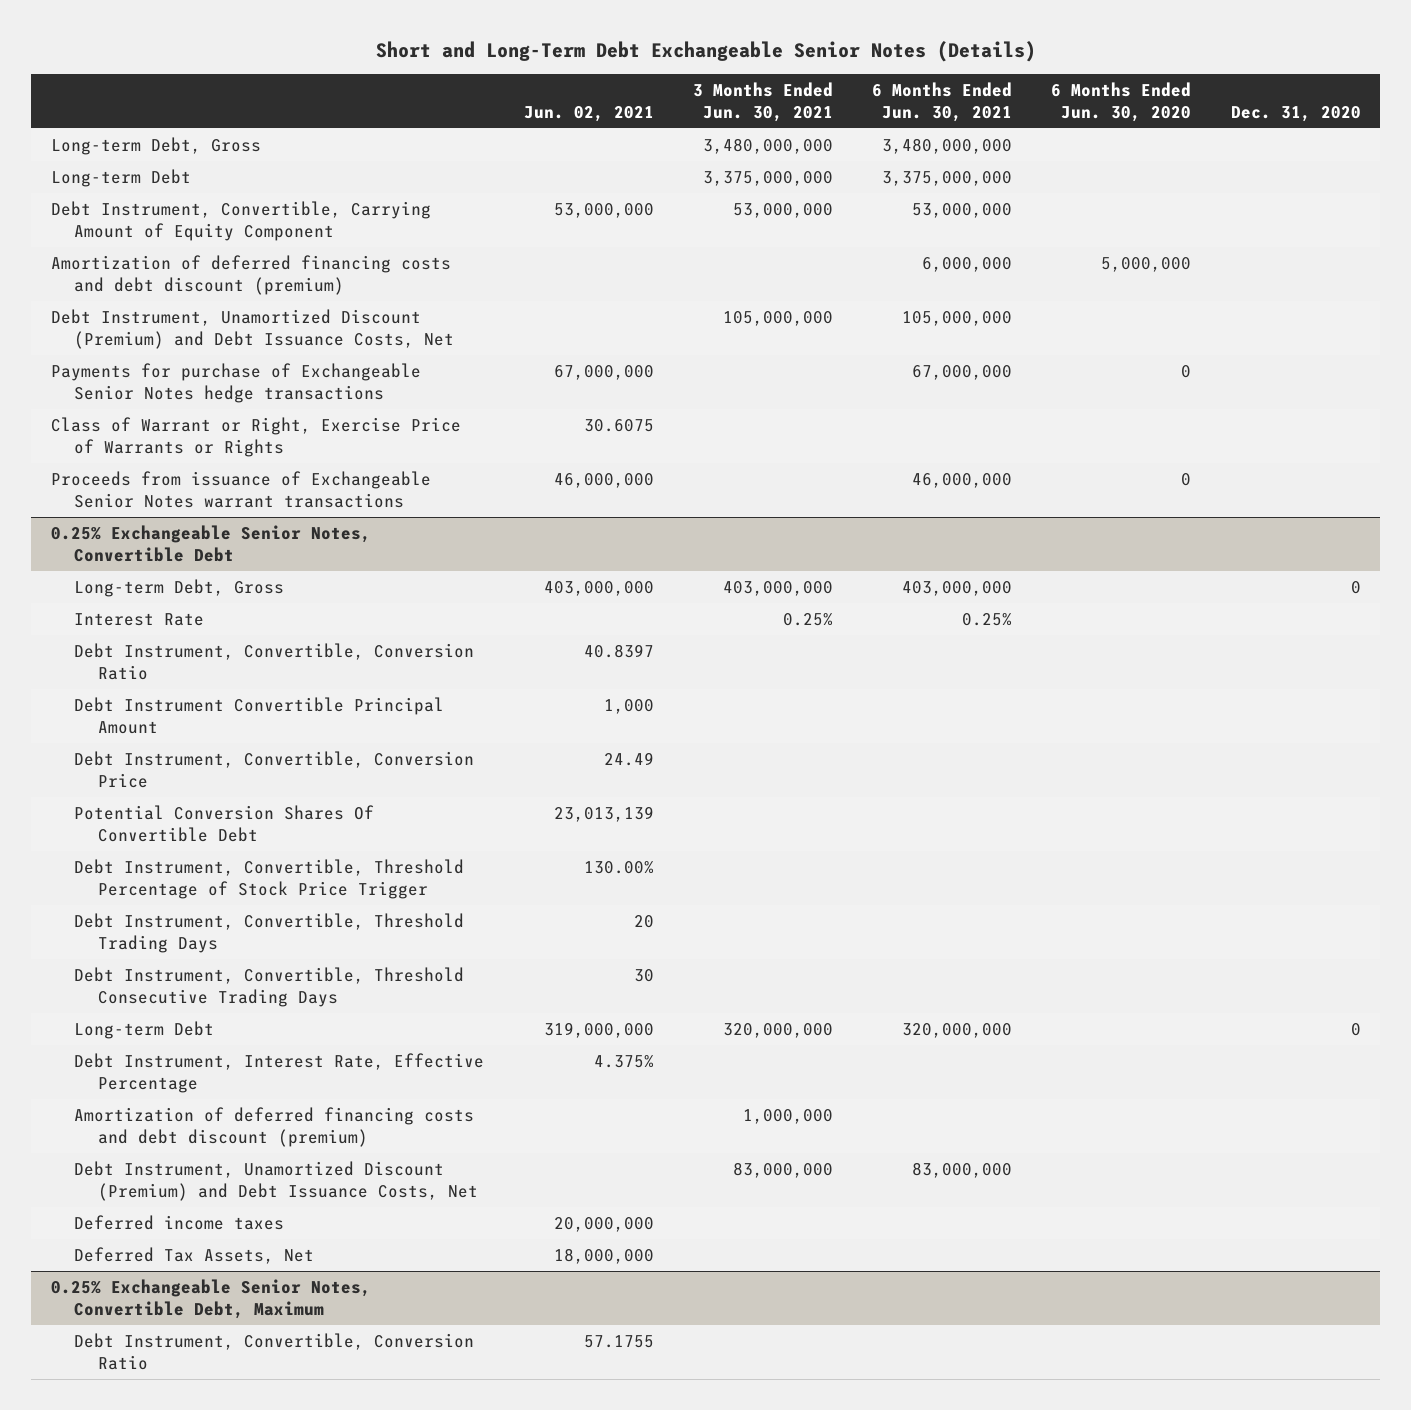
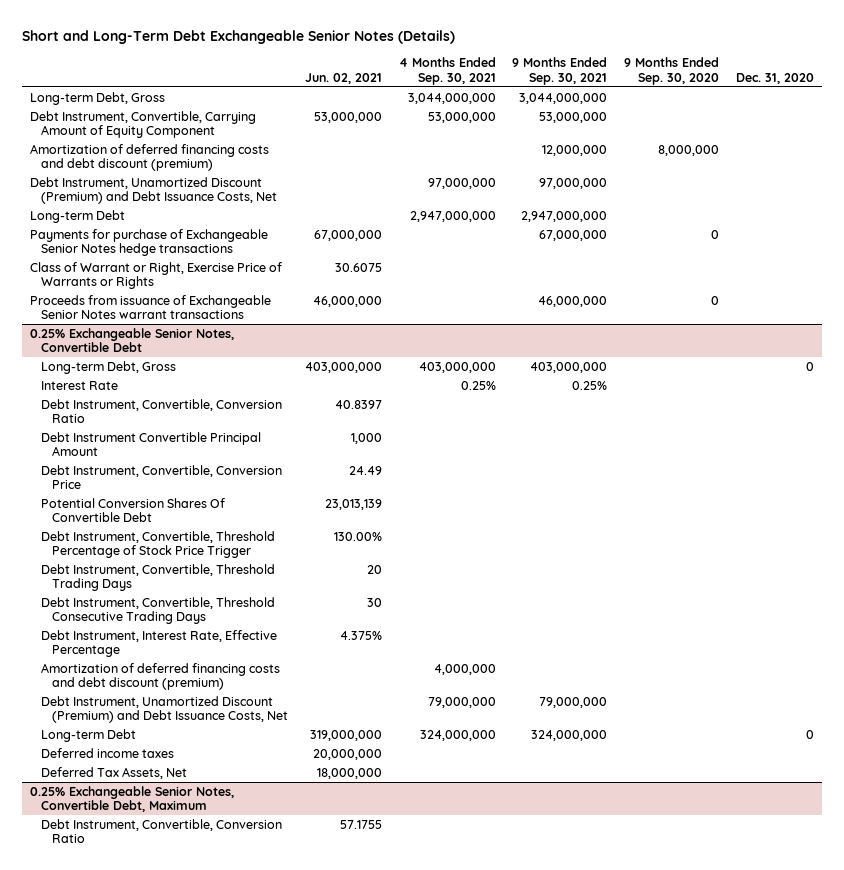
- | Jun. 02, 2021 | 3 Months Ended Jun. 30, 2021 | 6 Months Ended Jun. 30, 2021 | 6 Months Ended Jun. 30, 2020 | Dec. 31, 2020
+ | Jun. 02, 2021 | 4 Months Ended Sep. 30, 2021 | 9 Months Ended Sep. 30, 2021 | 9 Months Ended Sep. 30, 2020 | Dec. 31, 2020
moved down: Long-term Debt | | 2,947,000,000 | 2,947,000,000 | |
@ 0.25% Exchangeable Senior Notes, Convertible Debt
moved down: Long-term Debt | 319,000,000 | 324,000,000 | 324,000,000 | | 0

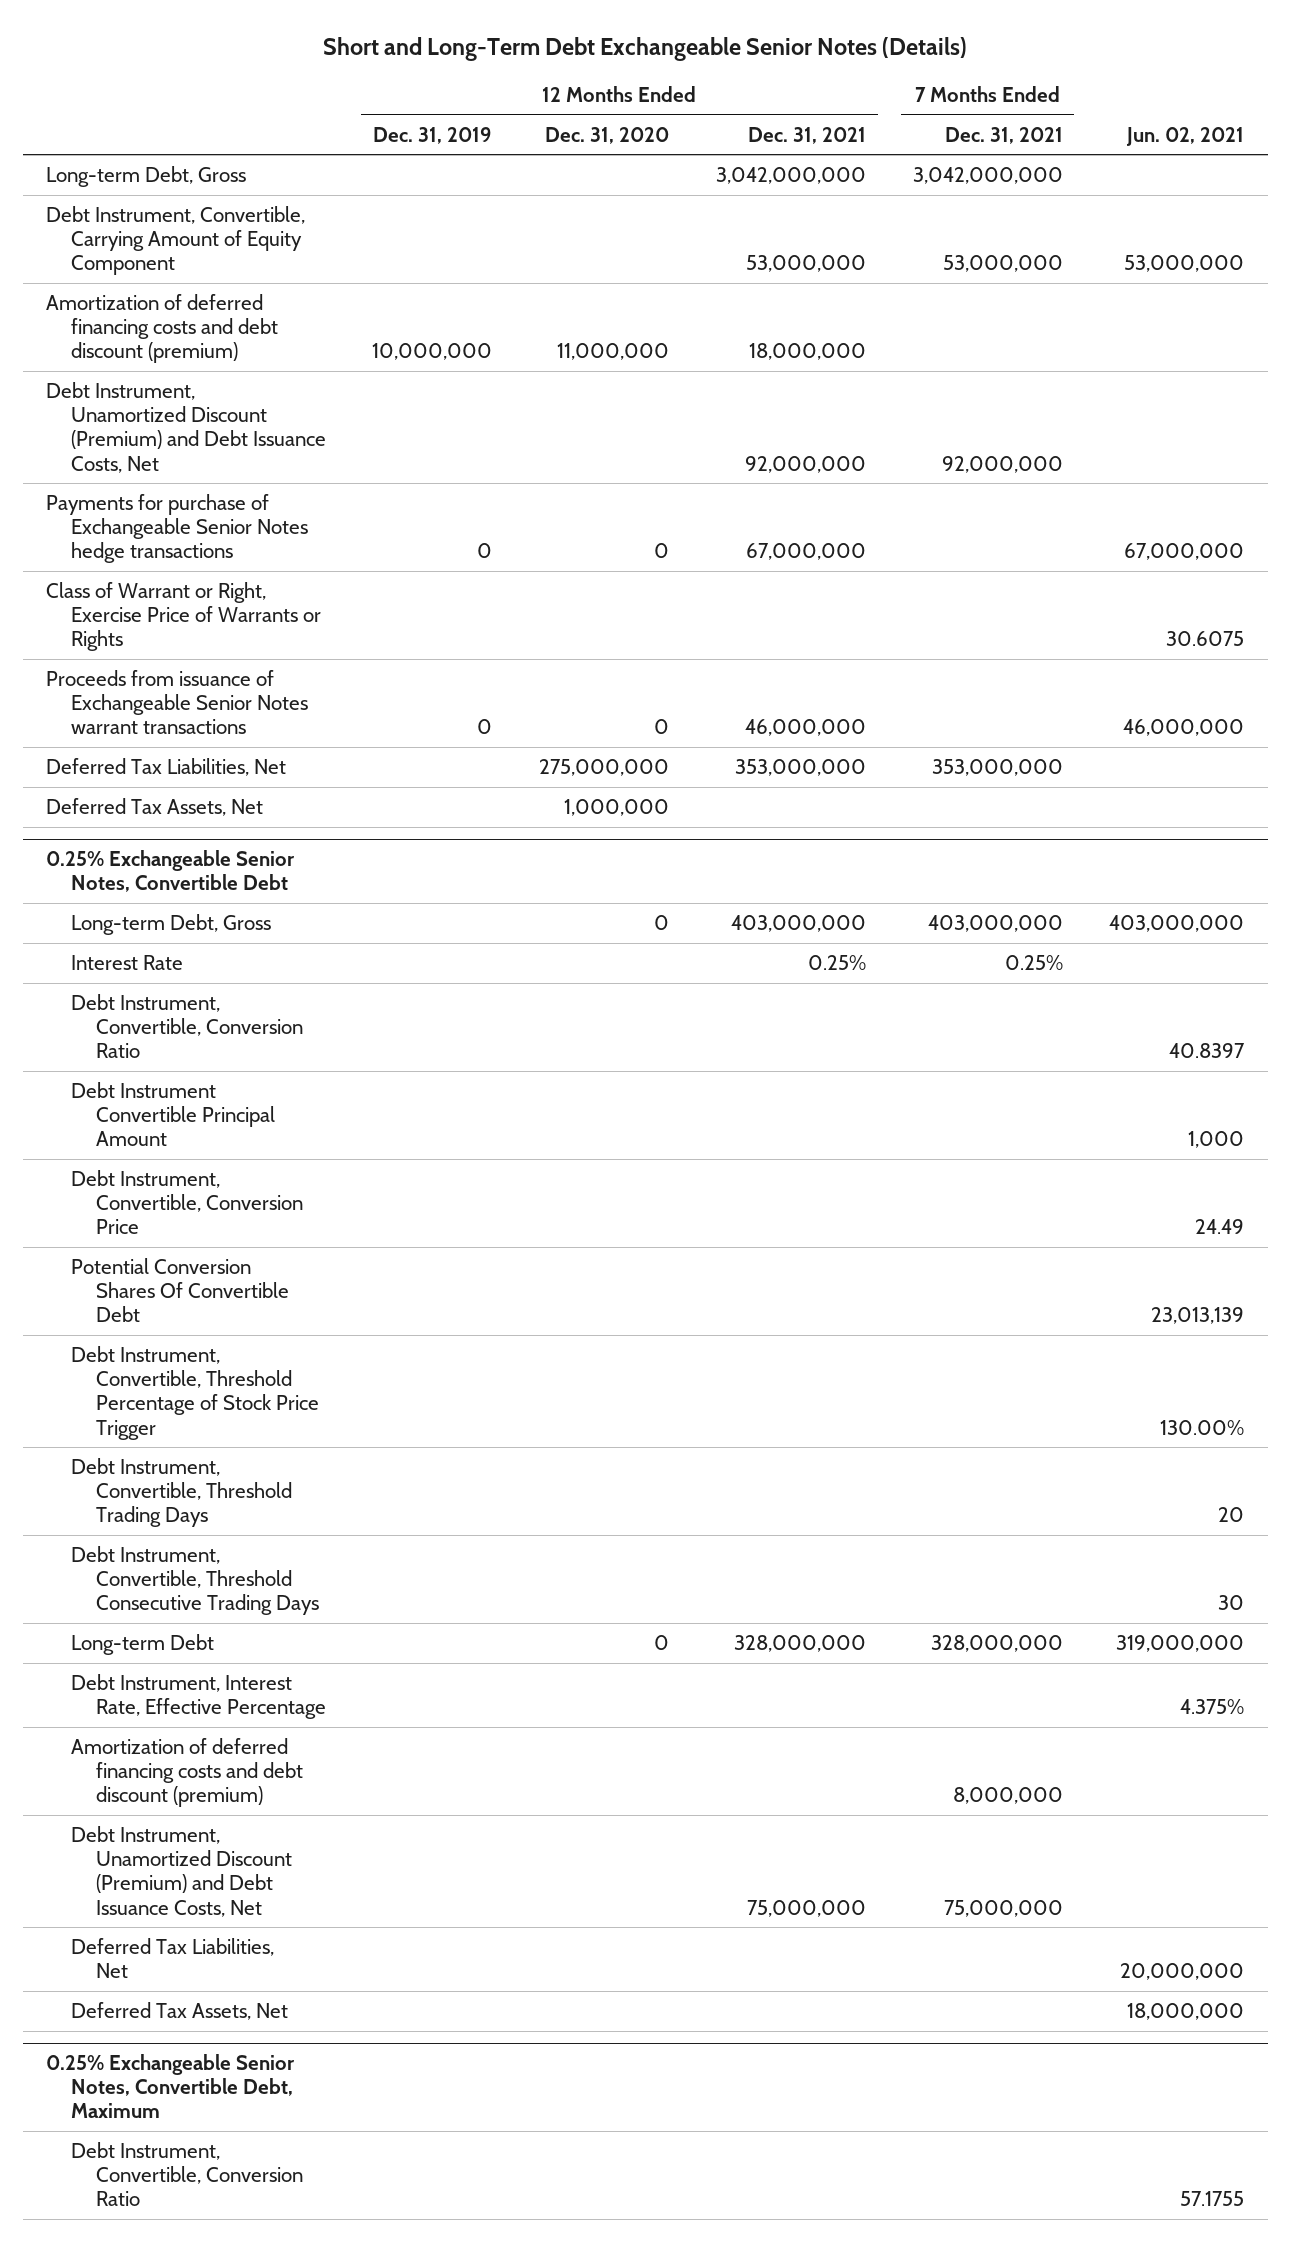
- | Jun. 02, 2021 | 4 Months Ended Sep. 30, 2021 | 9 Months Ended Sep. 30, 2021 | 9 Months Ended Sep. 30, 2020 | Dec. 31, 2020
+ | 12 Months Ended Dec. 31, 2019 | 12 Months Ended Dec. 31, 2020 | 12 Months Ended Dec. 31, 2021 | 7 Months Ended Dec. 31, 2021 | Jun. 02, 2021
- Long-term Debt | | 2,947,000,000 | 2,947,000,000 | |
+ Deferred Tax Liabilities, Net | | 275,000,000 | 353,000,000 | 353,000,000 |
+ Deferred Tax Assets, Net | | 1,000,000 | | |
@ 0.25% Exchangeable Senior Notes, Convertible Debt
moved up: Long-term Debt | | 0 | 328,000,000 | 328,000,000 | 319,000,000
- Deferred income taxes | 20,000,000 | | | |
+ Deferred Tax Liabilities, Net | | | | | 20,000,000

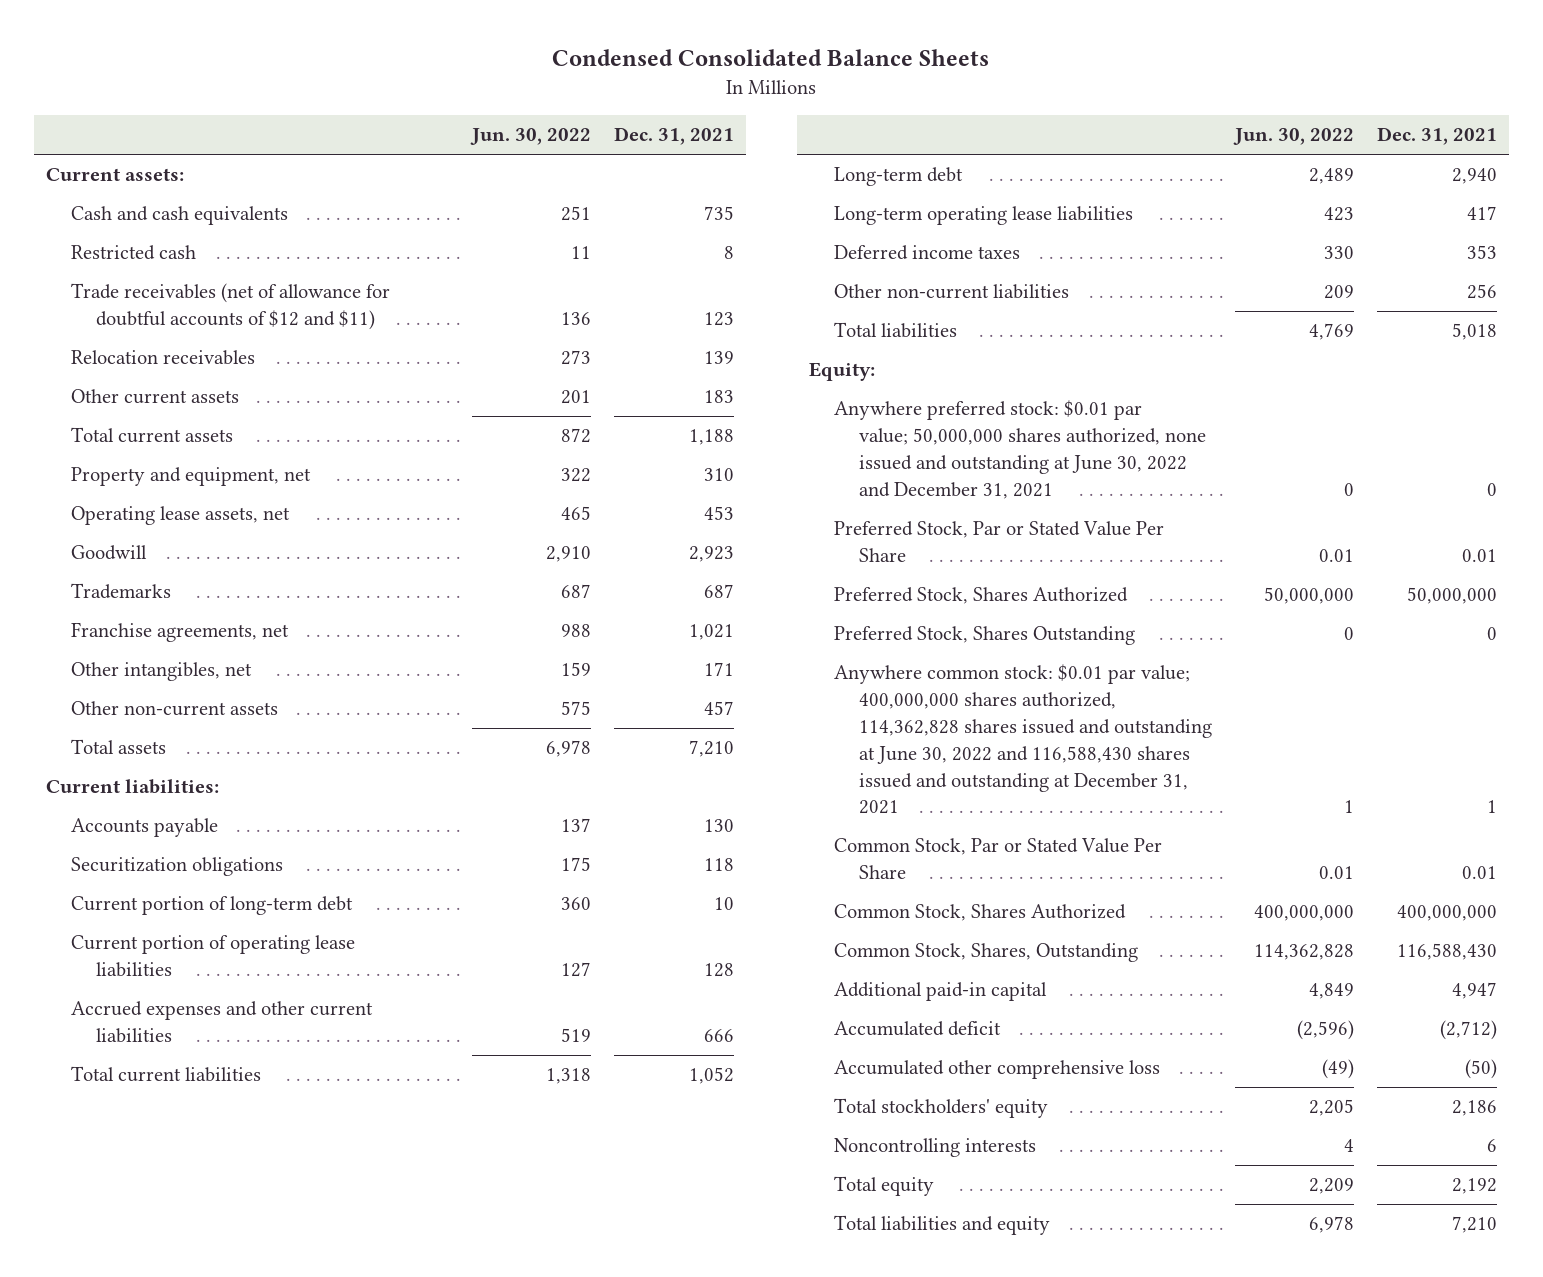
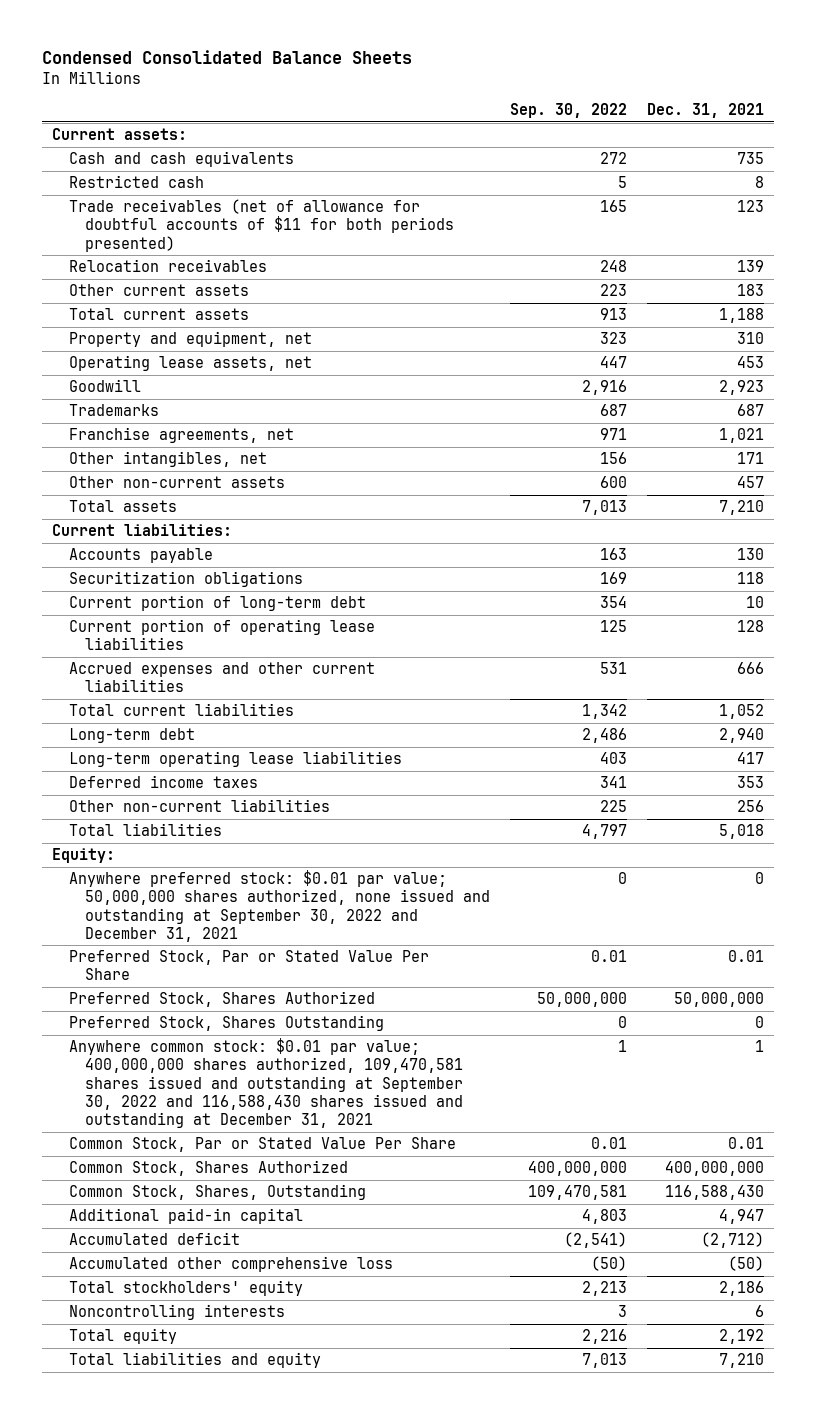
- | Jun. 30, 2022 | Dec. 31, 2021
+ | Sep. 30, 2022 | Dec. 31, 2021
- Trade receivables (net of allowance for doubtful accounts of $12 and $11) | 136 | 123
+ Trade receivables (net of allowance for doubtful accounts of $11 for both periods presented) | 165 | 123
- Anywhere preferred stock: $0.01 par value; 50,000,000 shares authorized, none issued and outstanding at June 30, 2022 and December 31, 2021 | 0 | 0
+ Anywhere preferred stock: $0.01 par value; 50,000,000 shares authorized, none issued and outstanding at September 30, 2022 and December 31, 2021 | 0 | 0
- Anywhere common stock: $0.01 par value; 400,000,000 shares authorized, 114,362,828 shares issued and outstanding at June 30, 2022 and 116,588,430 shares issued and outstanding at December 31, 2021 | 1 | 1
+ Anywhere common stock: $0.01 par value; 400,000,000 shares authorized, 109,470,581 shares issued and outstanding at September 30, 2022 and 116,588,430 shares issued and outstanding at December 31, 2021 | 1 | 1

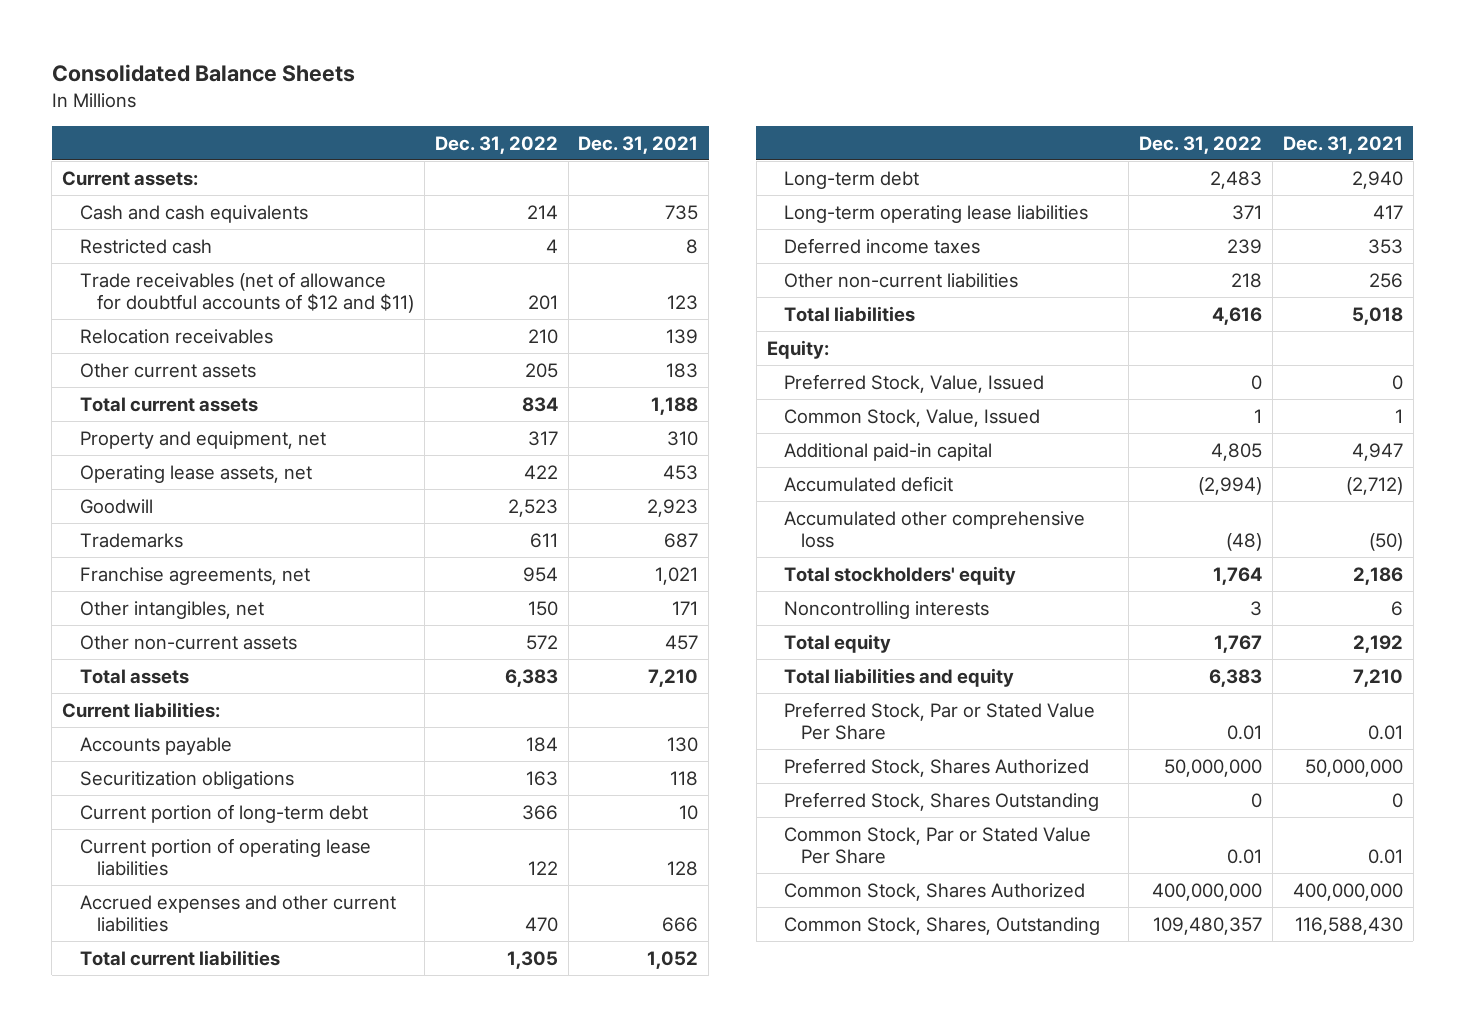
- Condensed Consolidated Balance Sheets
+ Consolidated Balance Sheets
- | Sep. 30, 2022 | Dec. 31, 2021
+ | Dec. 31, 2022 | Dec. 31, 2021
- Trade receivables (net of allowance for doubtful accounts of $11 for both periods presented) | 165 | 123
+ Trade receivables (net of allowance for doubtful accounts of $12 and $11) | 201 | 123
- Anywhere preferred stock: $0.01 par value; 50,000,000 shares authorized, none issued and outstanding at September 30, 2022 and December 31, 2021 | 0 | 0
- Anywhere common stock: $0.01 par value; 400,000,000 shares authorized, 109,470,581 shares issued and outstanding at September 30, 2022 and 116,588,430 shares issued and outstanding at December 31, 2021 | 1 | 1
+ Preferred Stock, Value, Issued | 0 | 0
+ Common Stock, Value, Issued | 1 | 1
moved down: Preferred Stock, Par or Stated Value Per Share | 0.01 | 0.01
moved down: Preferred Stock, Shares Authorized | 50,000,000 | 50,000,000
moved down: Preferred Stock, Shares Outstanding | 0 | 0
moved down: Common Stock, Par or Stated Value Per Share | 0.01 | 0.01
moved down: Common Stock, Shares Authorized | 400,000,000 | 400,000,000
moved down: Common Stock, Shares, Outstanding | 109,480,357 | 116,588,430

